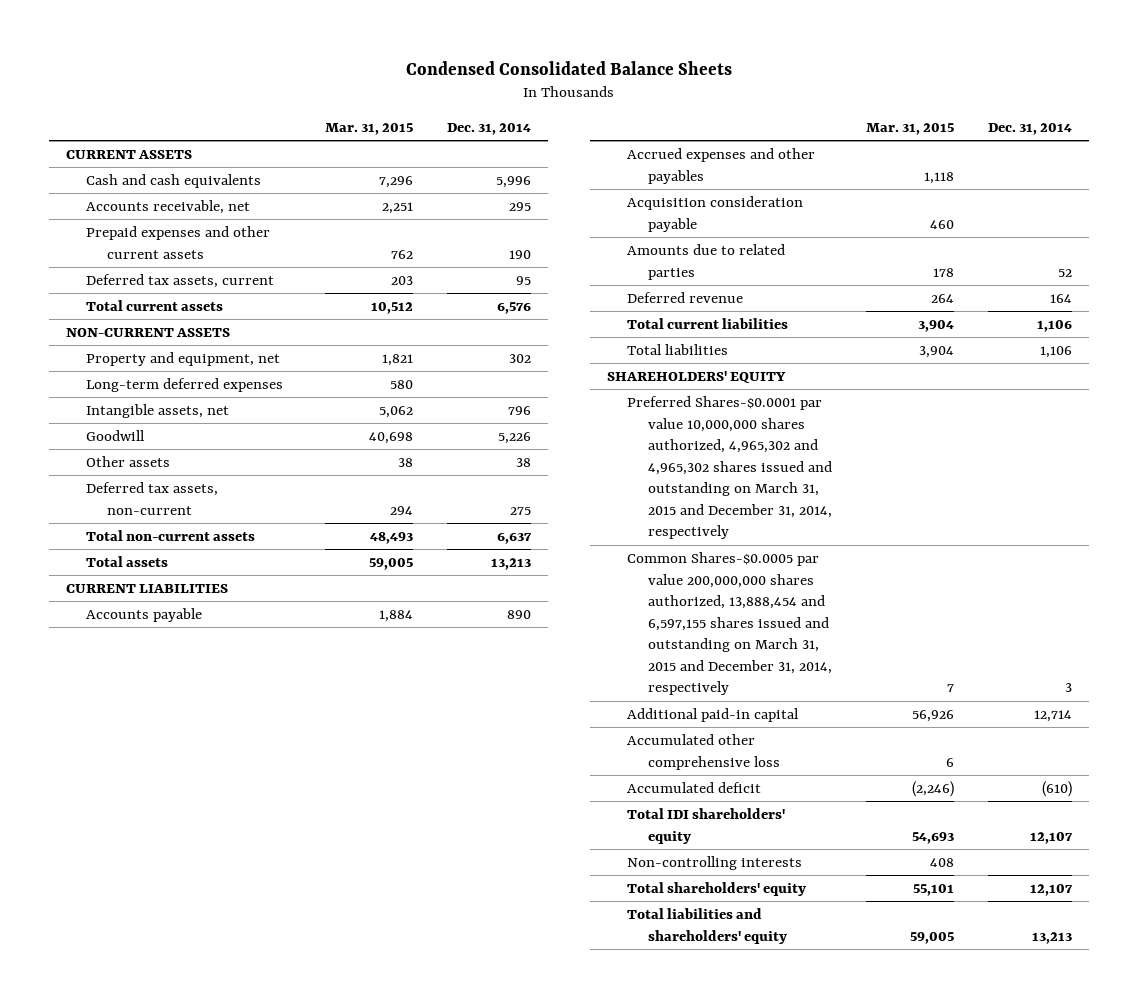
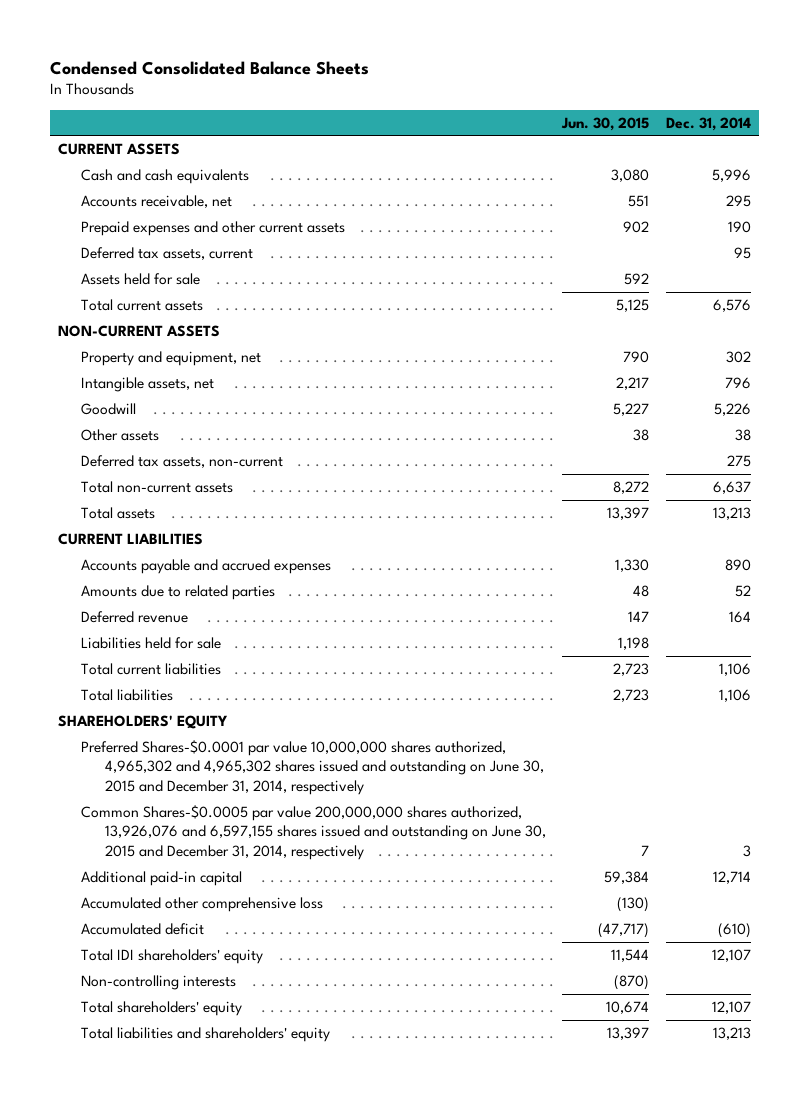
- | Mar. 31, 2015 | Dec. 31, 2014
+ | Jun. 30, 2015 | Dec. 31, 2014
+ Assets held for sale | 592 |
- Long-term deferred expenses | 580 |
- Accounts payable | 1,884 | 890
- Accrued expenses and other payables | 1,118 |
- Acquisition consideration payable | 460 |
+ Accounts payable and accrued expenses | 1,330 | 890
+ Liabilities held for sale | 1,198 |
- Preferred Shares-$0.0001 par value 10,000,000 shares authorized, 4,965,302 and 4,965,302 shares issued and outstanding on March 31, 2015 and December 31, 2014, respectively
- Common Shares-$0.0005 par value 200,000,000 shares authorized, 13,888,454 and 6,597,155 shares issued and outstanding on March 31, 2015 and December 31, 2014, respectively | 7 | 3
+ Preferred Shares-$0.0001 par value 10,000,000 shares authorized, 4,965,302 and 4,965,302 shares issued and outstanding on June 30, 2015 and December 31, 2014, respectively
+ Common Shares-$0.0005 par value 200,000,000 shares authorized, 13,926,076 and 6,597,155 shares issued and outstanding on June 30, 2015 and December 31, 2014, respectively | 7 | 3

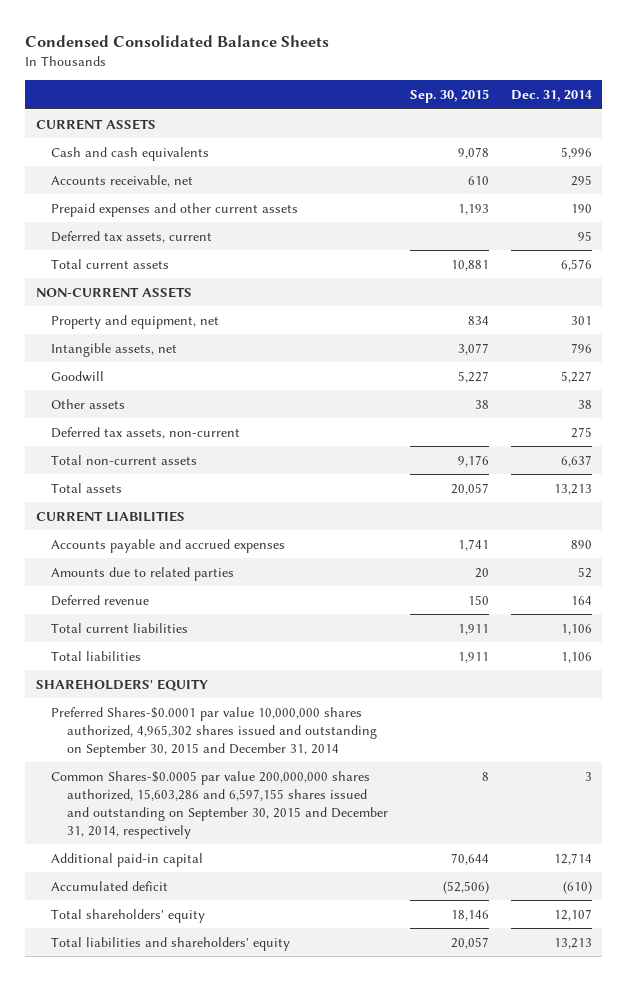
- | Jun. 30, 2015 | Dec. 31, 2014
+ | Sep. 30, 2015 | Dec. 31, 2014
- Assets held for sale | 592 |
- Property and equipment, net | 790 | 302
+ Property and equipment, net | 834 | 301
- Goodwill | 5,227 | 5,226
+ Goodwill | 5,227 | 5,227
- Liabilities held for sale | 1,198 |
- Preferred Shares-$0.0001 par value 10,000,000 shares authorized, 4,965,302 and 4,965,302 shares issued and outstanding on June 30, 2015 and December 31, 2014, respectively
- Common Shares-$0.0005 par value 200,000,000 shares authorized, 13,926,076 and 6,597,155 shares issued and outstanding on June 30, 2015 and December 31, 2014, respectively | 7 | 3
+ Preferred Shares-$0.0001 par value 10,000,000 shares authorized, 4,965,302 shares issued and outstanding on September 30, 2015 and December 31, 2014
+ Common Shares-$0.0005 par value 200,000,000 shares authorized, 15,603,286 and 6,597,155 shares issued and outstanding on September 30, 2015 and December 31, 2014, respectively | 8 | 3
- Accumulated other comprehensive loss | (130) |
- Total IDI shareholders' equity | 11,544 | 12,107
- Non-controlling interests | (870) |

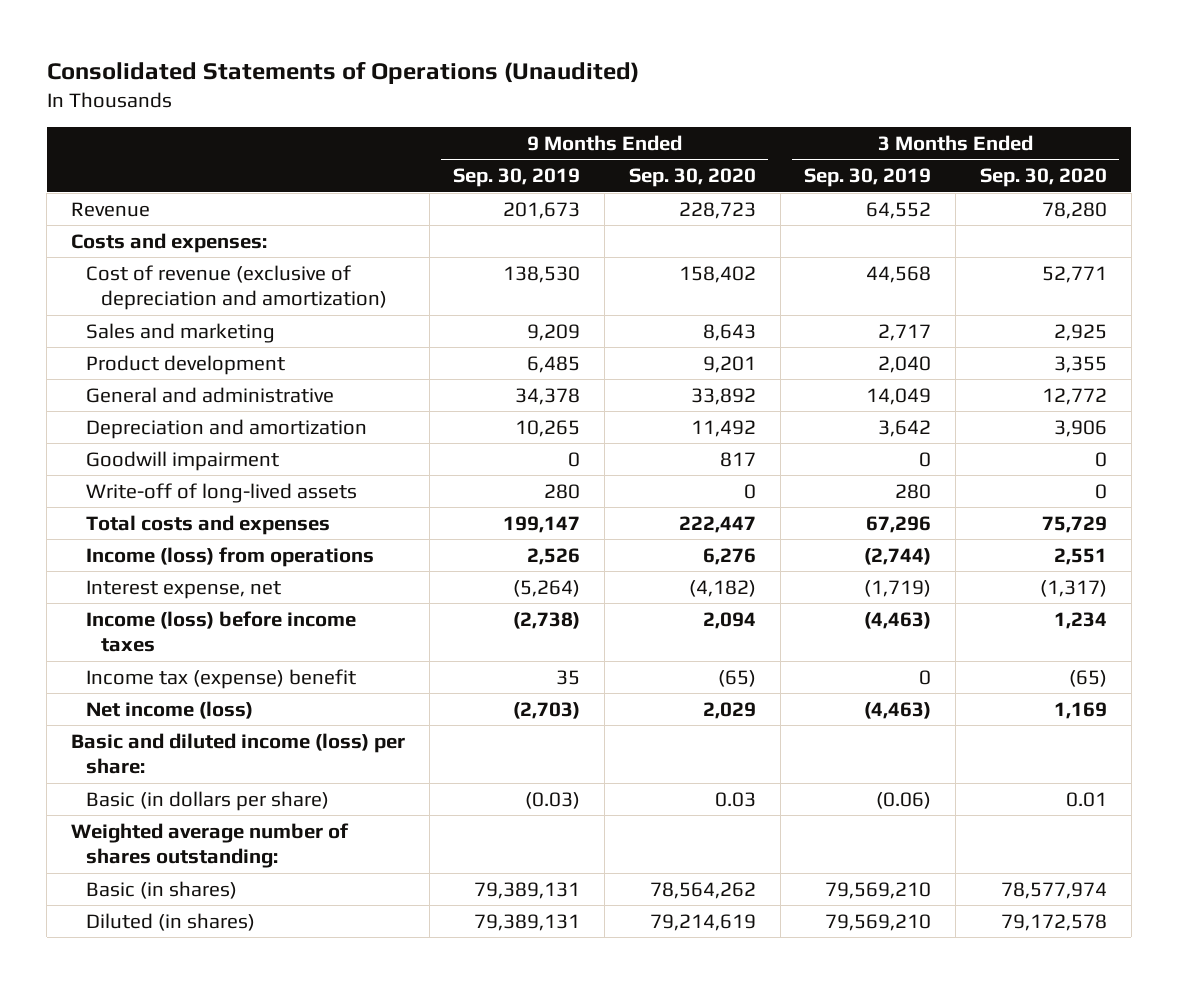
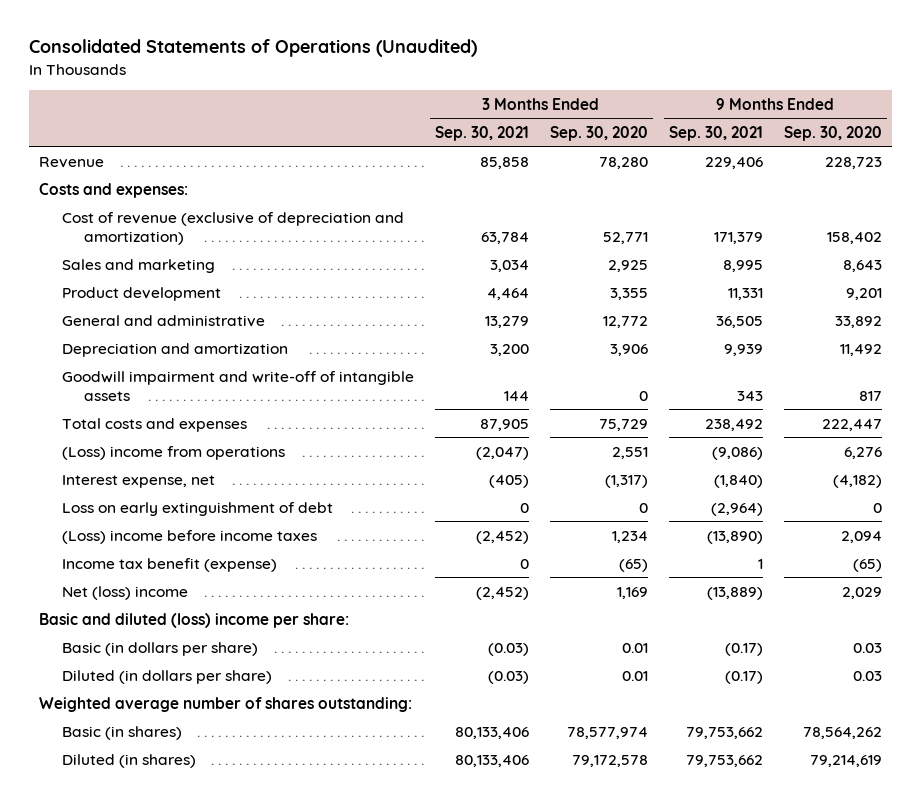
- | 9 Months Ended Sep. 30, 2019 | 9 Months Ended Sep. 30, 2020 | 3 Months Ended Sep. 30, 2019 | 3 Months Ended Sep. 30, 2020
+ | 3 Months Ended Sep. 30, 2021 | 3 Months Ended Sep. 30, 2020 | 9 Months Ended Sep. 30, 2021 | 9 Months Ended Sep. 30, 2020
- Goodwill impairment | 0 | 817 | 0 | 0
- Write-off of long-lived assets | 280 | 0 | 280 | 0
+ Goodwill impairment and write-off of intangible assets | 144 | 0 | 343 | 817
- Income (loss) from operations | 2,526 | 6,276 | (2,744) | 2,551
+ (Loss) income from operations | (2,047) | 2,551 | (9,086) | 6,276
- Income (loss) before income taxes | (2,738) | 2,094 | (4,463) | 1,234
- Income tax (expense) benefit | 35 | (65) | 0 | (65)
- Net income (loss) | (2,703) | 2,029 | (4,463) | 1,169
- Basic and diluted income (loss) per share:
+ Loss on early extinguishment of debt | 0 | 0 | (2,964) | 0
+ (Loss) income before income taxes | (2,452) | 1,234 | (13,890) | 2,094
+ Income tax benefit (expense) | 0 | (65) | 1 | (65)
+ Net (loss) income | (2,452) | 1,169 | (13,889) | 2,029
+ Basic and diluted (loss) income per share:
+ Diluted (in dollars per share) | (0.03) | 0.01 | (0.17) | 0.03

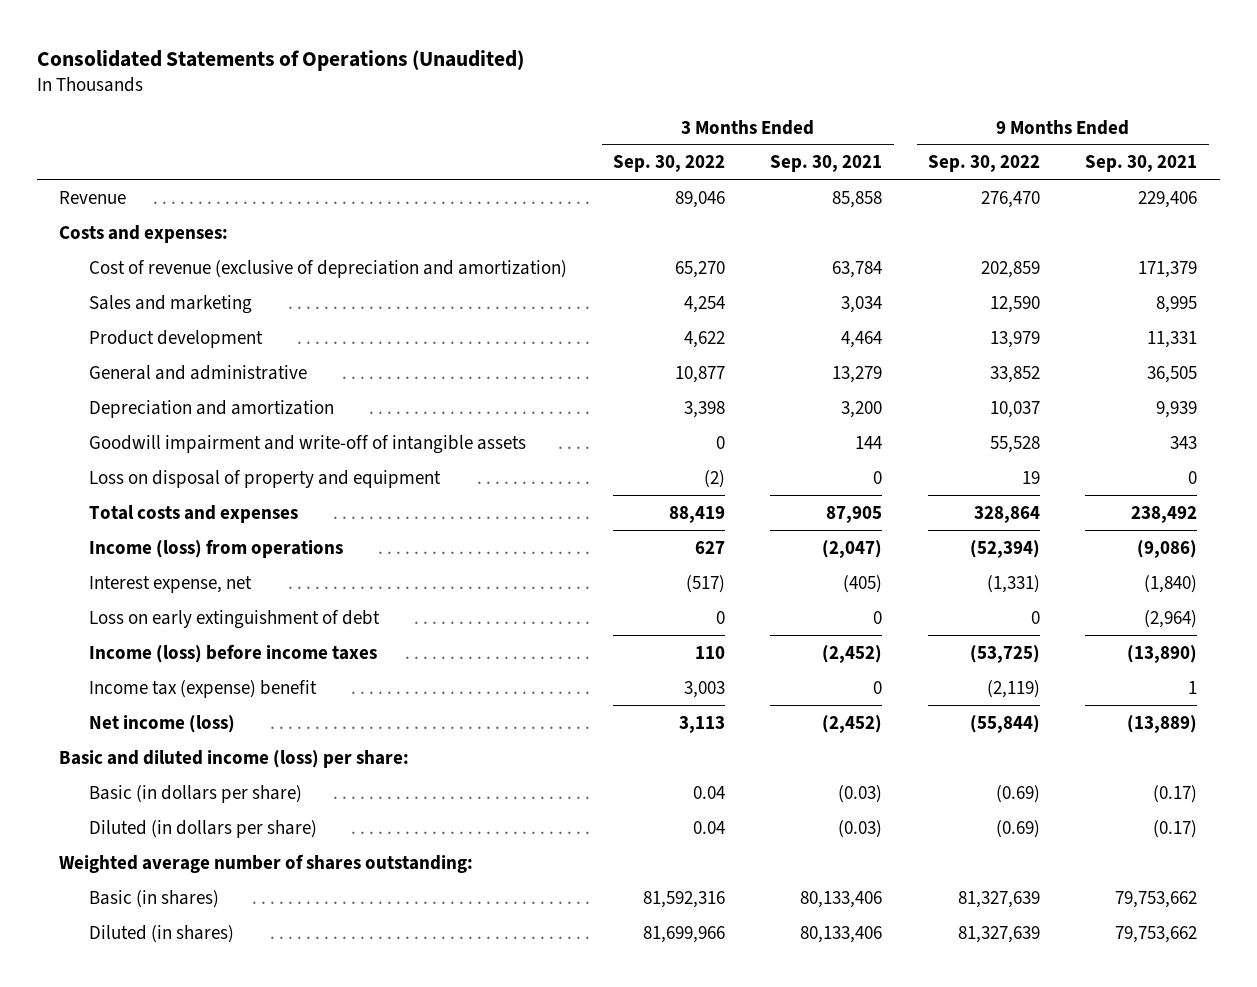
- | 3 Months Ended Sep. 30, 2021 | 3 Months Ended Sep. 30, 2020 | 9 Months Ended Sep. 30, 2021 | 9 Months Ended Sep. 30, 2020
+ | 3 Months Ended Sep. 30, 2022 | 3 Months Ended Sep. 30, 2021 | 9 Months Ended Sep. 30, 2022 | 9 Months Ended Sep. 30, 2021
+ Loss on disposal of property and equipment | (2) | 0 | 19 | 0
- (Loss) income from operations | (2,047) | 2,551 | (9,086) | 6,276
+ Income (loss) from operations | 627 | (2,047) | (52,394) | (9,086)
- (Loss) income before income taxes | (2,452) | 1,234 | (13,890) | 2,094
- Income tax benefit (expense) | 0 | (65) | 1 | (65)
- Net (loss) income | (2,452) | 1,169 | (13,889) | 2,029
- Basic and diluted (loss) income per share:
+ Income (loss) before income taxes | 110 | (2,452) | (53,725) | (13,890)
+ Income tax (expense) benefit | 3,003 | 0 | (2,119) | 1
+ Net income (loss) | 3,113 | (2,452) | (55,844) | (13,889)
+ Basic and diluted income (loss) per share:

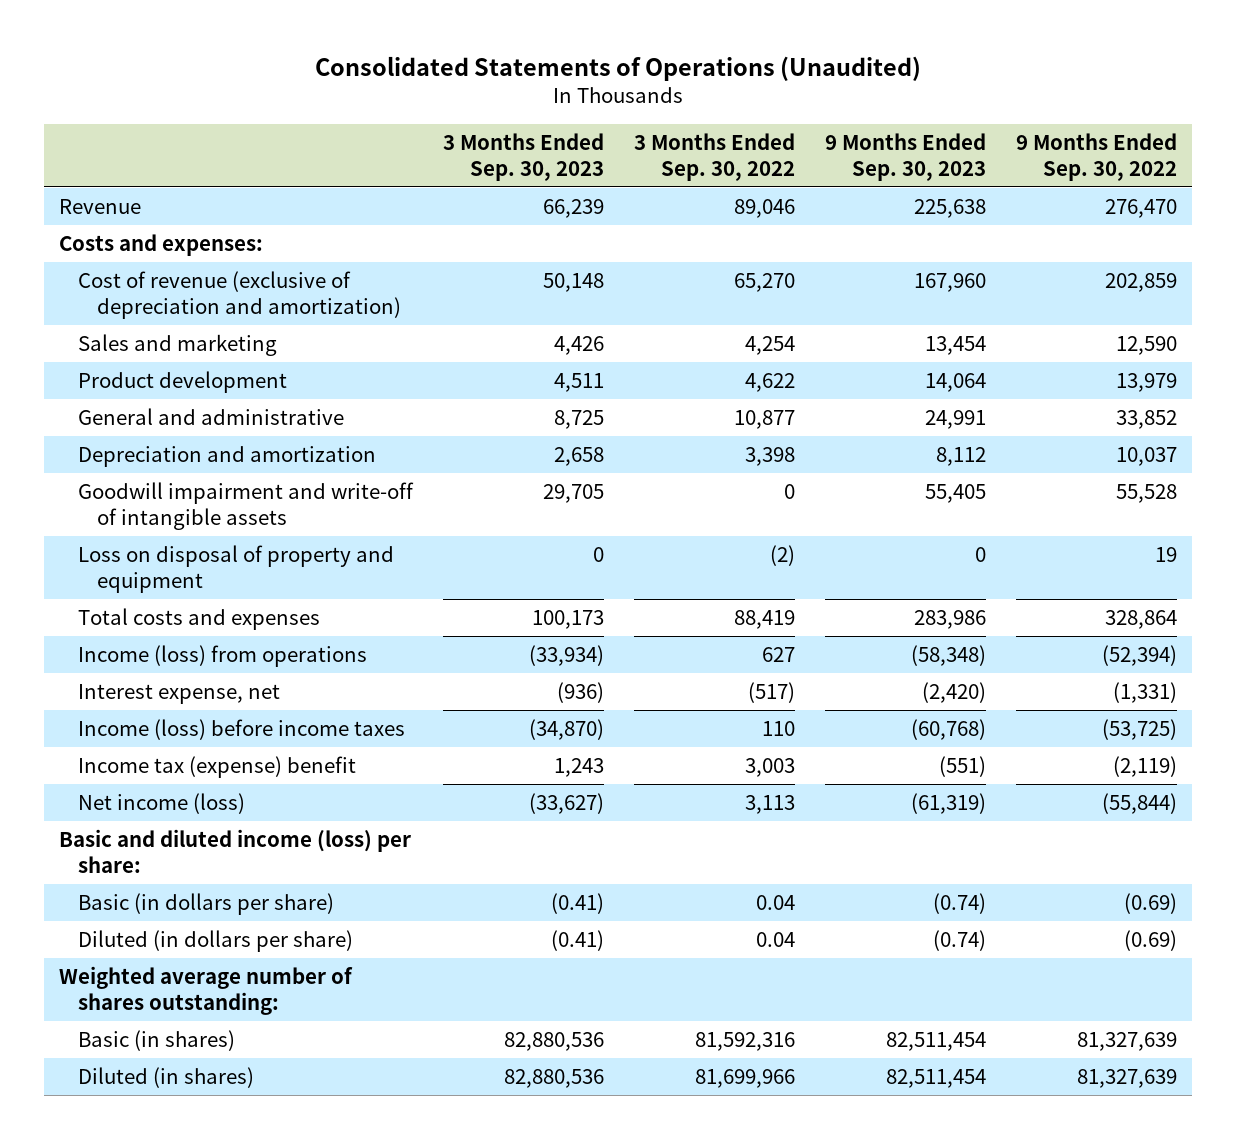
- | 3 Months Ended Sep. 30, 2022 | 3 Months Ended Sep. 30, 2021 | 9 Months Ended Sep. 30, 2022 | 9 Months Ended Sep. 30, 2021
+ | 3 Months Ended Sep. 30, 2023 | 3 Months Ended Sep. 30, 2022 | 9 Months Ended Sep. 30, 2023 | 9 Months Ended Sep. 30, 2022
- Loss on early extinguishment of debt | 0 | 0 | 0 | (2,964)

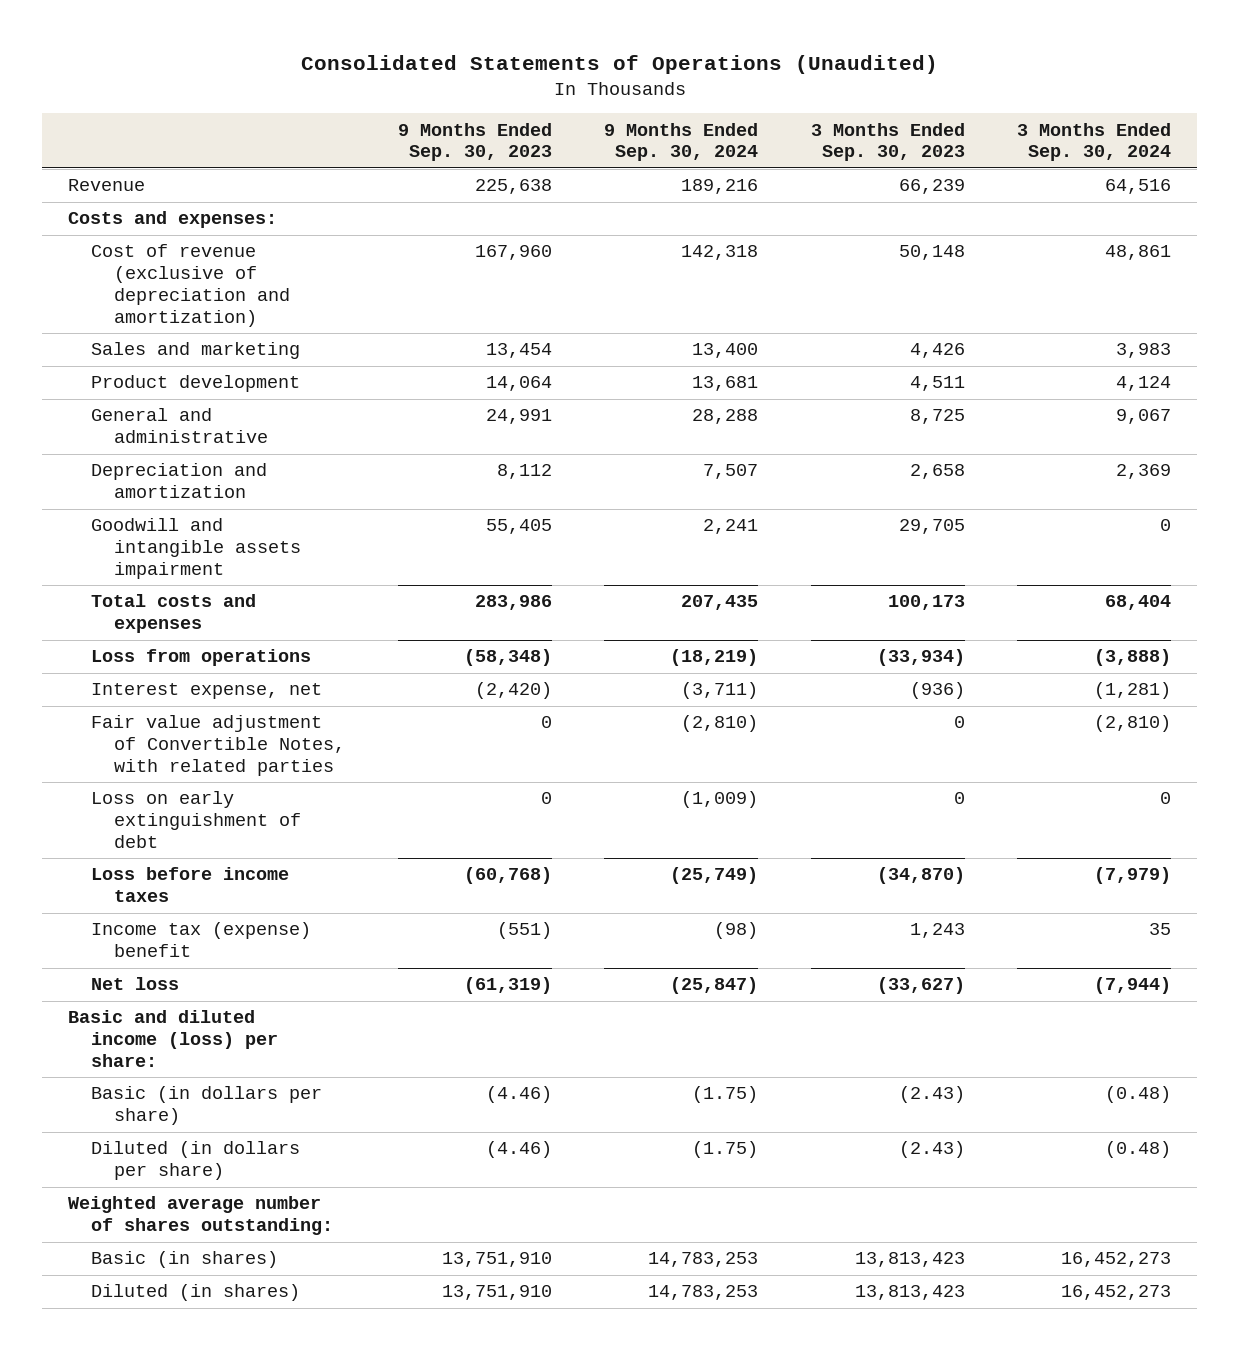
- | 3 Months Ended Sep. 30, 2023 | 3 Months Ended Sep. 30, 2022 | 9 Months Ended Sep. 30, 2023 | 9 Months Ended Sep. 30, 2022
+ | 9 Months Ended Sep. 30, 2023 | 9 Months Ended Sep. 30, 2024 | 3 Months Ended Sep. 30, 2023 | 3 Months Ended Sep. 30, 2024
- Goodwill impairment and write-off of intangible assets | 29,705 | 0 | 55,405 | 55,528
- Loss on disposal of property and equipment | 0 | (2) | 0 | 19
+ Goodwill and intangible assets impairment | 55,405 | 2,241 | 29,705 | 0
- Income (loss) from operations | (33,934) | 627 | (58,348) | (52,394)
+ Loss from operations | (58,348) | (18,219) | (33,934) | (3,888)
- Income (loss) before income taxes | (34,870) | 110 | (60,768) | (53,725)
+ Fair value adjustment of Convertible Notes, with related parties | 0 | (2,810) | 0 | (2,810)
+ Loss on early extinguishment of debt | 0 | (1,009) | 0 | 0
+ Loss before income taxes | (60,768) | (25,749) | (34,870) | (7,979)
- Net income (loss) | (33,627) | 3,113 | (61,319) | (55,844)
+ Net loss | (61,319) | (25,847) | (33,627) | (7,944)
- Basic (in dollars per share) | (0.41) | 0.04 | (0.74) | (0.69)
- Diluted (in dollars per share) | (0.41) | 0.04 | (0.74) | (0.69)
+ Basic (in dollars per share) | (4.46) | (1.75) | (2.43) | (0.48)
+ Diluted (in dollars per share) | (4.46) | (1.75) | (2.43) | (0.48)
- Basic (in shares) | 82,880,536 | 81,592,316 | 82,511,454 | 81,327,639
- Diluted (in shares) | 82,880,536 | 81,699,966 | 82,511,454 | 81,327,639
+ Basic (in shares) | 13,751,910 | 14,783,253 | 13,813,423 | 16,452,273
+ Diluted (in shares) | 13,751,910 | 14,783,253 | 13,813,423 | 16,452,273

